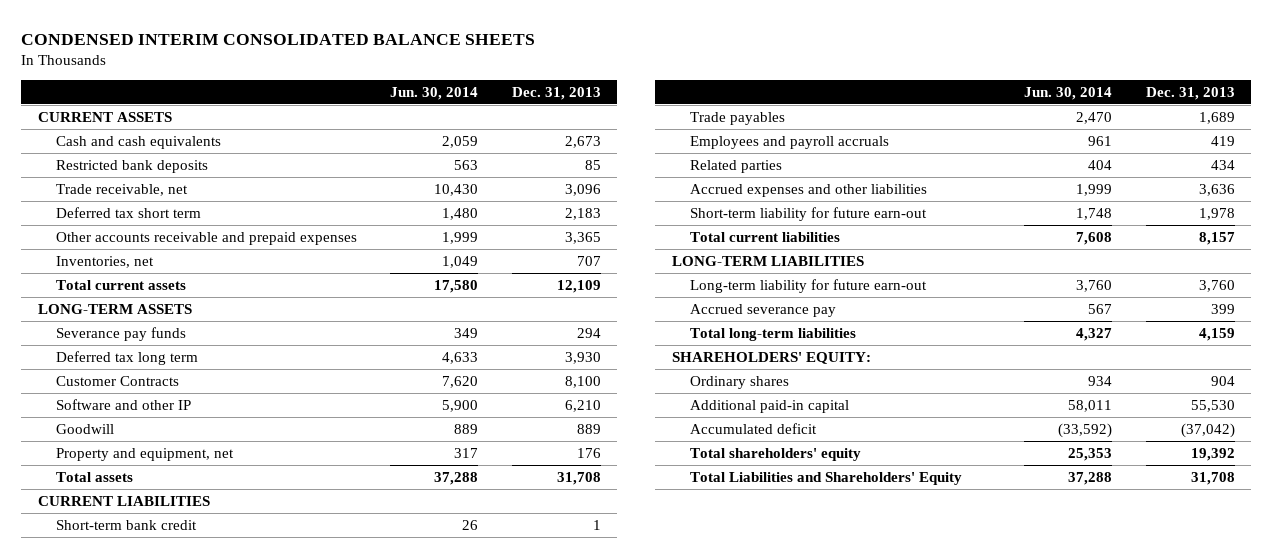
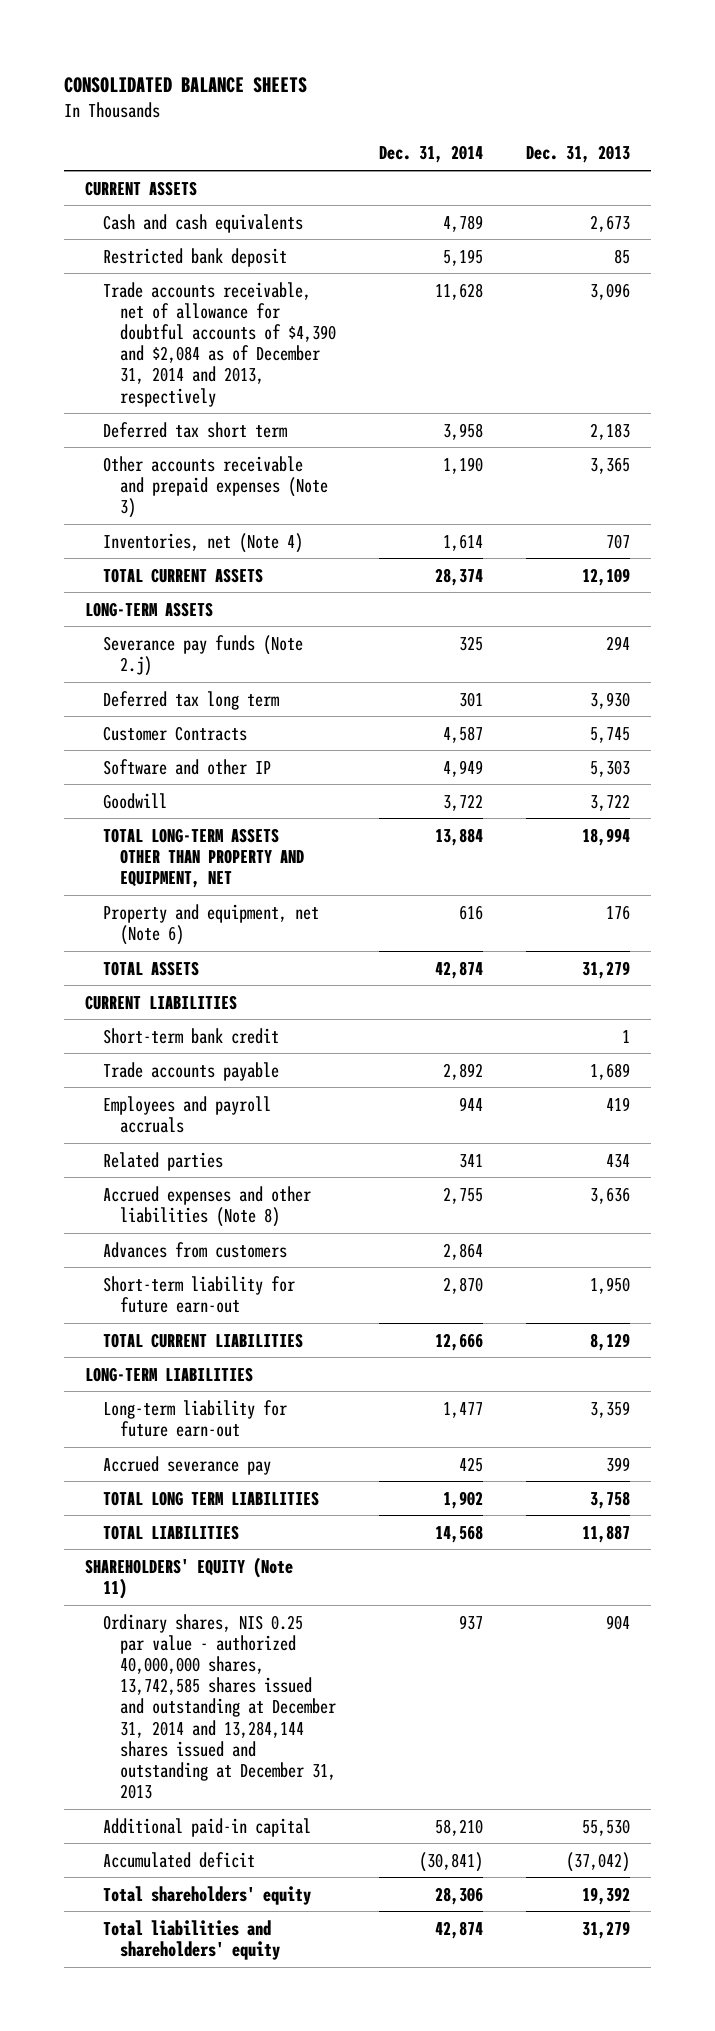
- CONDENSED INTERIM CONSOLIDATED BALANCE SHEETS
+ CONSOLIDATED BALANCE SHEETS
- | Jun. 30, 2014 | Dec. 31, 2013
+ | Dec. 31, 2014 | Dec. 31, 2013
- Restricted bank deposits | 563 | 85
- Trade receivable, net | 10,430 | 3,096
+ Restricted bank deposit | 5,195 | 85
+ Trade accounts receivable, net of allowance for doubtful accounts of $4,390 and $2,084 as of December 31, 2014 and 2013, respectively | 11,628 | 3,096
- Other accounts receivable and prepaid expenses | 1,999 | 3,365
- Inventories, net | 1,049 | 707
- Total current assets | 17,580 | 12,109
+ Other accounts receivable and prepaid expenses (Note 3) | 1,190 | 3,365
+ Inventories, net (Note 4) | 1,614 | 707
+ TOTAL CURRENT ASSETS | 28,374 | 12,109
- Severance pay funds | 349 | 294
+ Severance pay funds (Note 2.j) | 325 | 294
- Customer Contracts | 7,620 | 8,100
- Software and other IP | 5,900 | 6,210
- Goodwill | 889 | 889
- Property and equipment, net | 317 | 176
- Total assets | 37,288 | 31,708
+ Customer Contracts | 4,587 | 5,745
+ Software and other IP | 4,949 | 5,303
+ Goodwill | 3,722 | 3,722
+ TOTAL LONG-TERM ASSETS OTHER THAN PROPERTY AND EQUIPMENT, NET | 13,884 | 18,994
+ Property and equipment, net (Note 6) | 616 | 176
+ TOTAL ASSETS | 42,874 | 31,279
- Trade payables | 2,470 | 1,689
+ Trade accounts payable | 2,892 | 1,689
- Accrued expenses and other liabilities | 1,999 | 3,636
- Short-term liability for future earn-out | 1,748 | 1,978
- Total current liabilities | 7,608 | 8,157
+ Accrued expenses and other liabilities (Note 8) | 2,755 | 3,636
+ Advances from customers | 2,864 |
+ Short-term liability for future earn-out | 2,870 | 1,950
+ TOTAL CURRENT LIABILITIES | 12,666 | 8,129
- Long-term liability for future earn-out | 3,760 | 3,760
+ Long-term liability for future earn-out | 1,477 | 3,359
- Total long-term liabilities | 4,327 | 4,159
- SHAREHOLDERS' EQUITY:
- Ordinary shares | 934 | 904
+ TOTAL LONG TERM LIABILITIES | 1,902 | 3,758
+ TOTAL LIABILITIES | 14,568 | 11,887
+ SHAREHOLDERS' EQUITY (Note 11)
+ Ordinary shares, NIS 0.25 par value - authorized 40,000,000 shares, 13,742,585 shares issued and outstanding at December 31, 2014 and 13,284,144 shares issued and outstanding at December 31, 2013 | 937 | 904
- Total Liabilities and Shareholders' Equity | 37,288 | 31,708
+ Total liabilities and shareholders' equity | 42,874 | 31,279

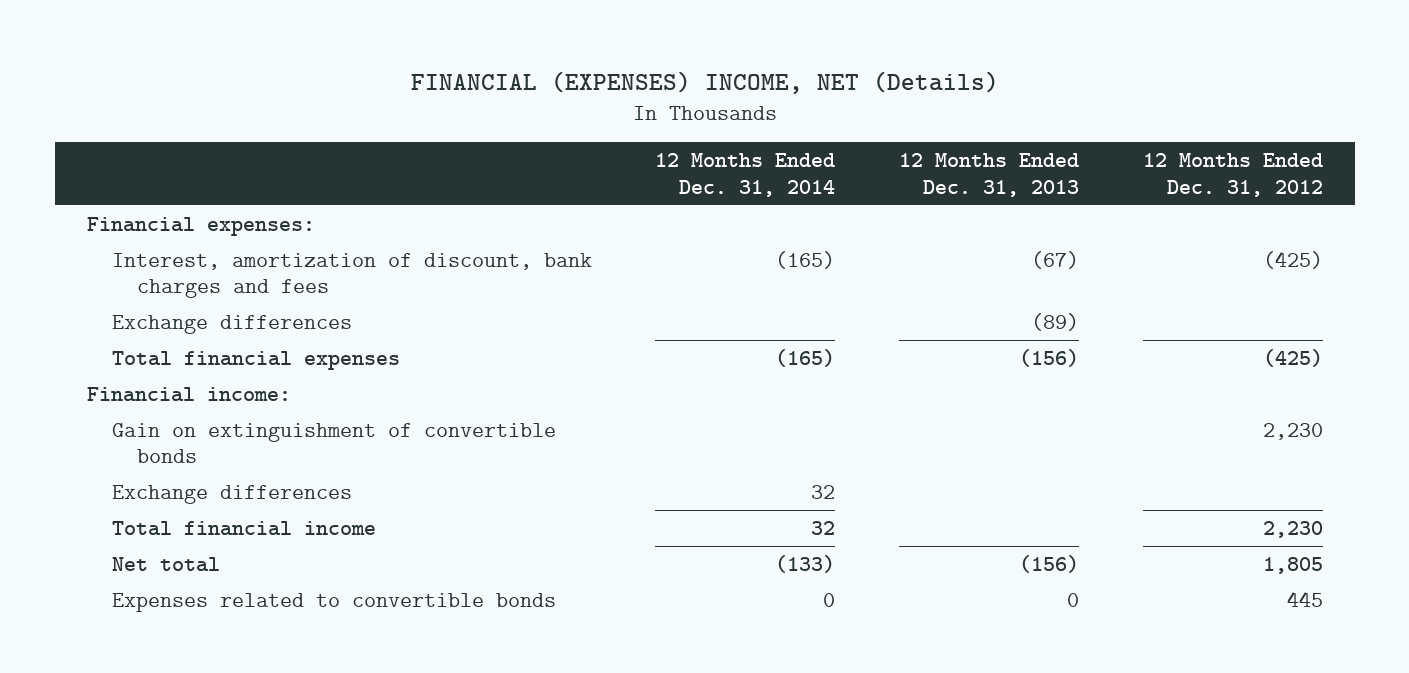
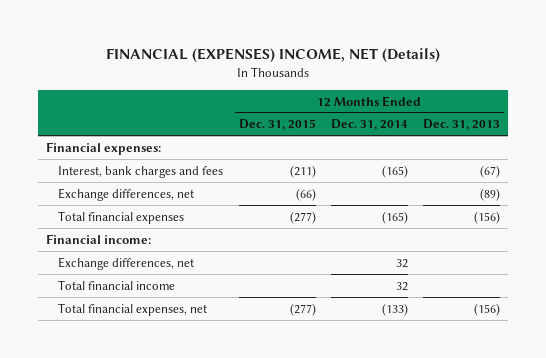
- | 12 Months Ended Dec. 31, 2014 | 12 Months Ended Dec. 31, 2013 | 12 Months Ended Dec. 31, 2012
+ | 12 Months Ended Dec. 31, 2015 | 12 Months Ended Dec. 31, 2014 | 12 Months Ended Dec. 31, 2013
- Interest, amortization of discount, bank charges and fees | (165) | (67) | (425)
- Exchange differences | | (89) |
+ Interest, bank charges and fees | (211) | (165) | (67)
+ Exchange differences, net | (66) | | (89)
- Gain on extinguishment of convertible bonds | | | 2,230
- Exchange differences | 32 | |
+ Exchange differences, net | | 32 |
- Net total | (133) | (156) | 1,805
- Expenses related to convertible bonds | 0 | 0 | 445
+ Total financial expenses, net | (277) | (133) | (156)

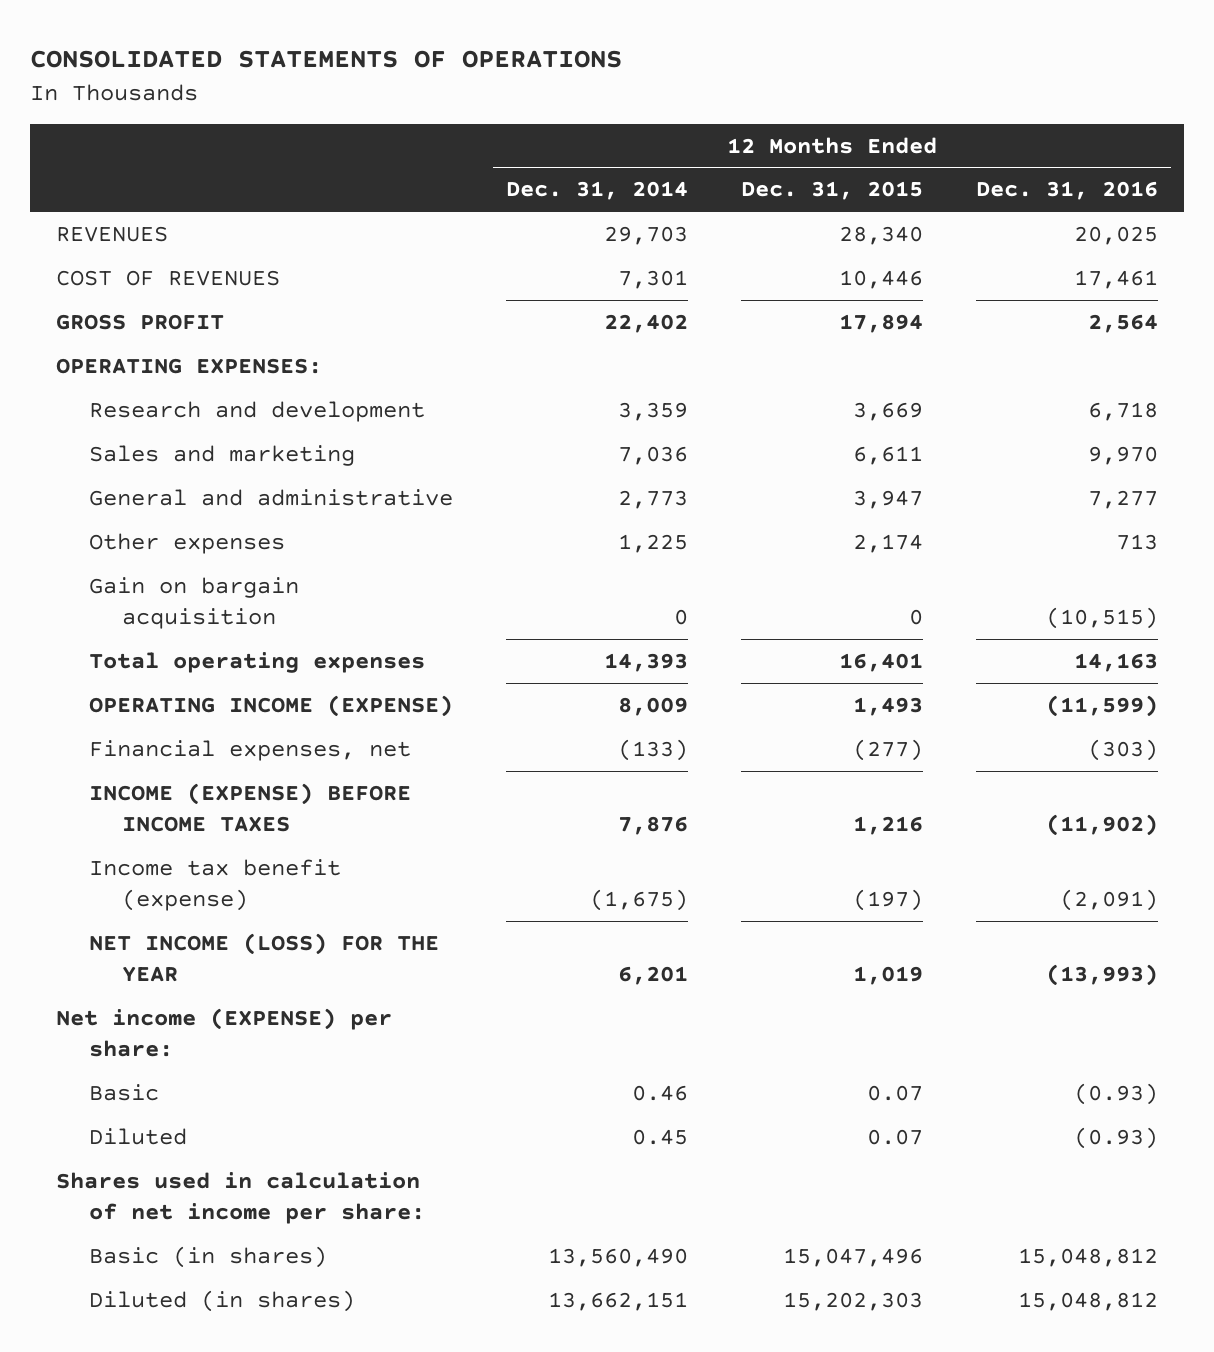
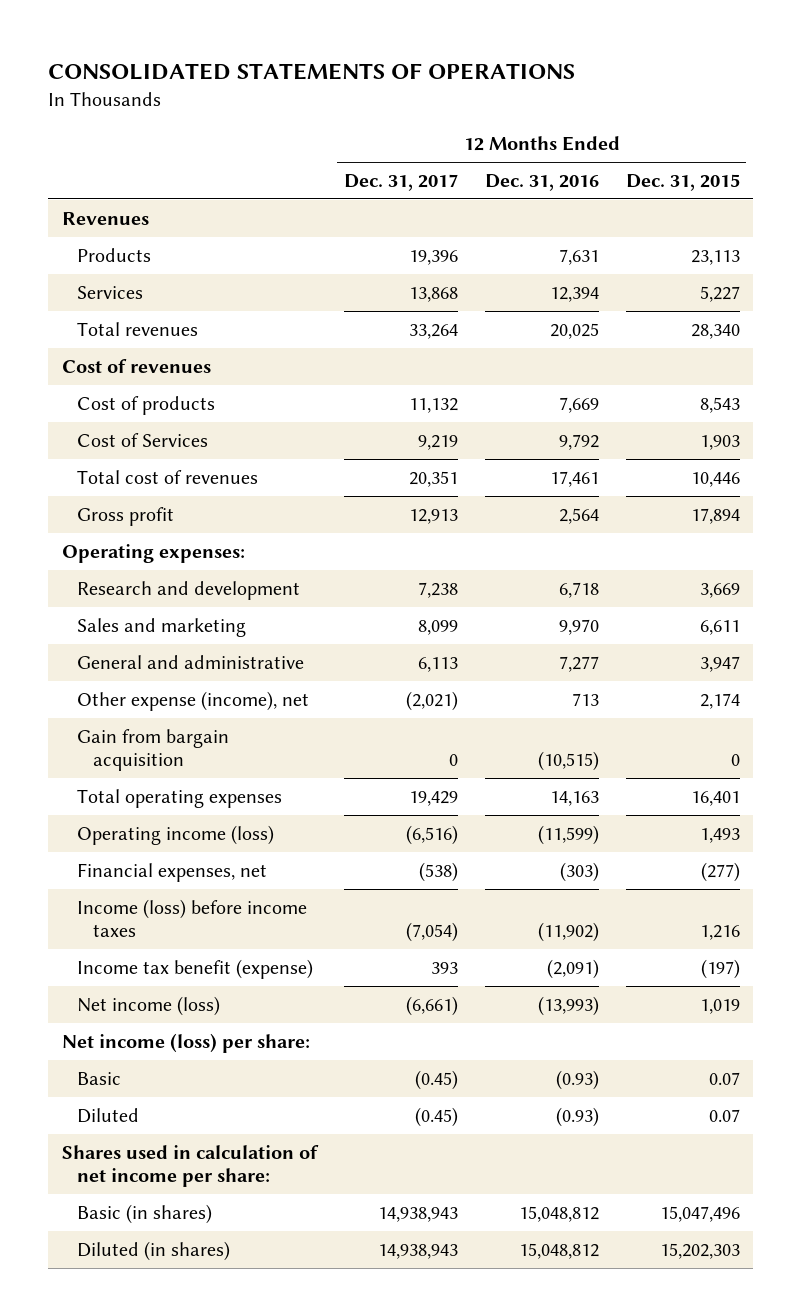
- | 12 Months Ended Dec. 31, 2014 | 12 Months Ended Dec. 31, 2015 | 12 Months Ended Dec. 31, 2016
+ | 12 Months Ended Dec. 31, 2017 | 12 Months Ended Dec. 31, 2016 | 12 Months Ended Dec. 31, 2015
- REVENUES | 29,703 | 28,340 | 20,025
- COST OF REVENUES | 7,301 | 10,446 | 17,461
- GROSS PROFIT | 22,402 | 17,894 | 2,564
- OPERATING EXPENSES:
+ Revenues
+ Products | 19,396 | 7,631 | 23,113
+ Services | 13,868 | 12,394 | 5,227
+ Total revenues | 33,264 | 20,025 | 28,340
+ Cost of revenues
+ Cost of products | 11,132 | 7,669 | 8,543
+ Cost of Services | 9,219 | 9,792 | 1,903
+ Total cost of revenues | 20,351 | 17,461 | 10,446
+ Gross profit | 12,913 | 2,564 | 17,894
+ Operating expenses:
- Other expenses | 1,225 | 2,174 | 713
- Gain on bargain acquisition | 0 | 0 | (10,515)
+ Other expense (income), net | (2,021) | 713 | 2,174
+ Gain from bargain acquisition | 0 | (10,515) | 0
- OPERATING INCOME (EXPENSE) | 8,009 | 1,493 | (11,599)
+ Operating income (loss) | (6,516) | (11,599) | 1,493
- INCOME (EXPENSE) BEFORE INCOME TAXES | 7,876 | 1,216 | (11,902)
+ Income (loss) before income taxes | (7,054) | (11,902) | 1,216
- NET INCOME (LOSS) FOR THE YEAR | 6,201 | 1,019 | (13,993)
- Net income (EXPENSE) per share:
+ Net income (loss) | (6,661) | (13,993) | 1,019
+ Net income (loss) per share:

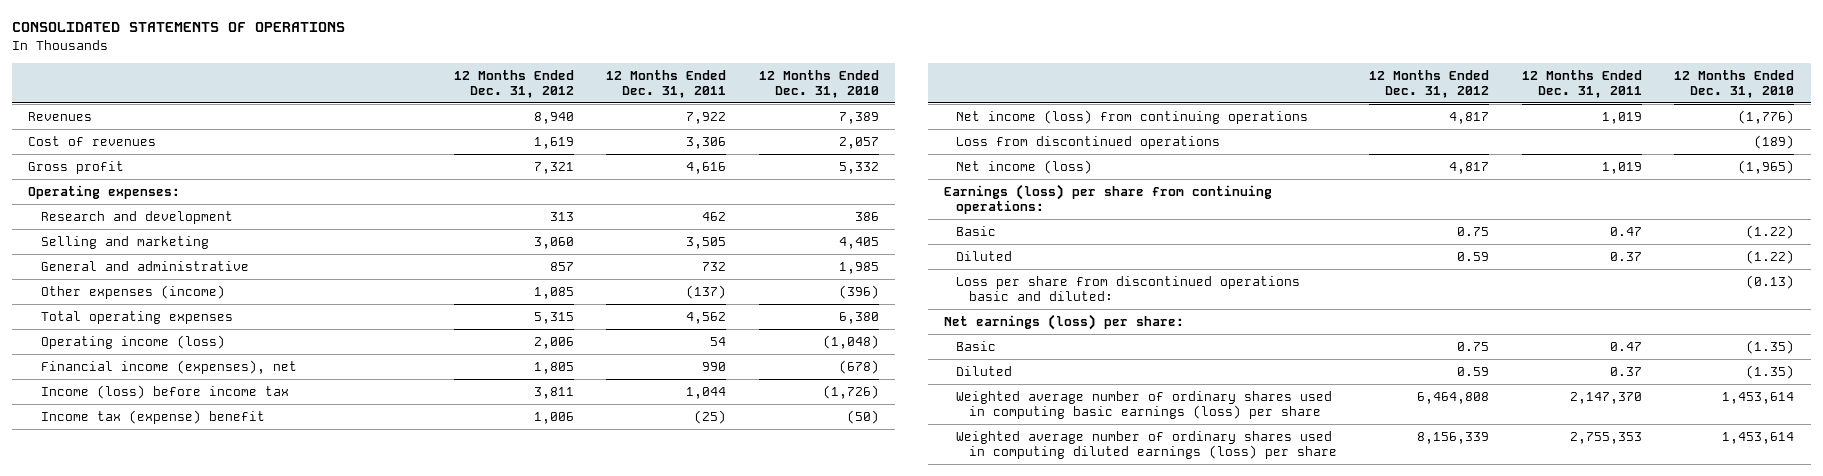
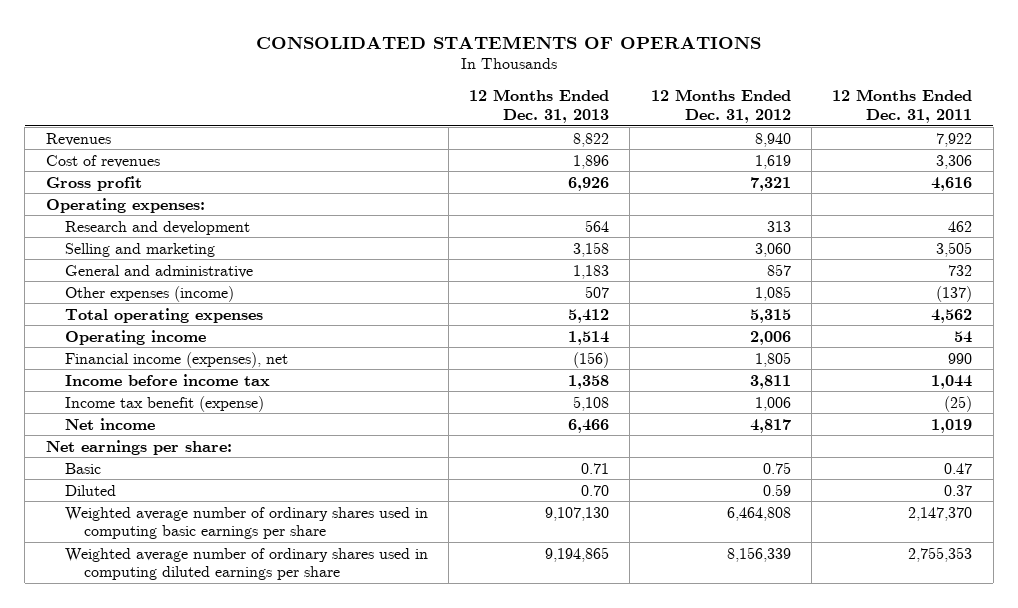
- | 12 Months Ended Dec. 31, 2012 | 12 Months Ended Dec. 31, 2011 | 12 Months Ended Dec. 31, 2010
+ | 12 Months Ended Dec. 31, 2013 | 12 Months Ended Dec. 31, 2012 | 12 Months Ended Dec. 31, 2011
- Operating income (loss) | 2,006 | 54 | (1,048)
+ Operating income | 1,514 | 2,006 | 54
- Income (loss) before income tax | 3,811 | 1,044 | (1,726)
- Income tax (expense) benefit | 1,006 | (25) | (50)
- Net income (loss) from continuing operations | 4,817 | 1,019 | (1,776)
- Loss from discontinued operations | | | (189)
- Net income (loss) | 4,817 | 1,019 | (1,965)
- Earnings (loss) per share from continuing operations:
- Basic | 0.75 | 0.47 | (1.22)
- Diluted | 0.59 | 0.37 | (1.22)
- Loss per share from discontinued operations basic and diluted: | | | (0.13)
- Net earnings (loss) per share:
+ Income before income tax | 1,358 | 3,811 | 1,044
+ Income tax benefit (expense) | 5,108 | 1,006 | (25)
+ Net income | 6,466 | 4,817 | 1,019
+ Net earnings per share:
- Weighted average number of ordinary shares used in computing basic earnings (loss) per share | 6,464,808 | 2,147,370 | 1,453,614
- Weighted average number of ordinary shares used in computing diluted earnings (loss) per share | 8,156,339 | 2,755,353 | 1,453,614
+ Weighted average number of ordinary shares used in computing basic earnings per share | 9,107,130 | 6,464,808 | 2,147,370
+ Weighted average number of ordinary shares used in computing diluted earnings per share | 9,194,865 | 8,156,339 | 2,755,353

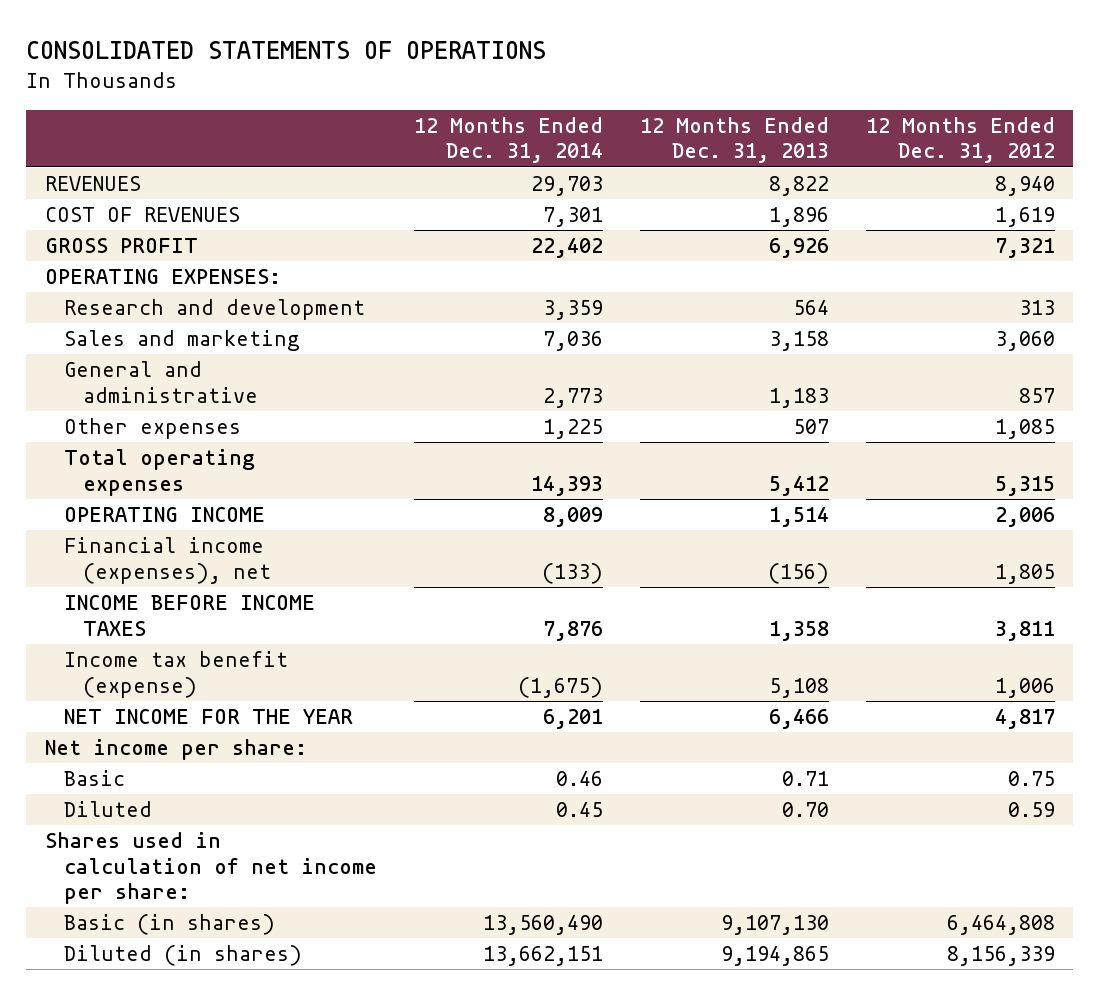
- | 12 Months Ended Dec. 31, 2013 | 12 Months Ended Dec. 31, 2012 | 12 Months Ended Dec. 31, 2011
+ | 12 Months Ended Dec. 31, 2014 | 12 Months Ended Dec. 31, 2013 | 12 Months Ended Dec. 31, 2012
- Revenues | 8,822 | 8,940 | 7,922
- Cost of revenues | 1,896 | 1,619 | 3,306
- Gross profit | 6,926 | 7,321 | 4,616
- Operating expenses:
+ REVENUES | 29,703 | 8,822 | 8,940
+ COST OF REVENUES | 7,301 | 1,896 | 1,619
+ GROSS PROFIT | 22,402 | 6,926 | 7,321
+ OPERATING EXPENSES:
- Selling and marketing | 3,158 | 3,060 | 3,505
+ Sales and marketing | 7,036 | 3,158 | 3,060
- Other expenses (income) | 507 | 1,085 | (137)
+ Other expenses | 1,225 | 507 | 1,085
- Operating income | 1,514 | 2,006 | 54
+ OPERATING INCOME | 8,009 | 1,514 | 2,006
- Income before income tax | 1,358 | 3,811 | 1,044
+ INCOME BEFORE INCOME TAXES | 7,876 | 1,358 | 3,811
- Net income | 6,466 | 4,817 | 1,019
- Net earnings per share:
+ NET INCOME FOR THE YEAR | 6,201 | 6,466 | 4,817
+ Net income per share:
- Weighted average number of ordinary shares used in computing basic earnings per share | 9,107,130 | 6,464,808 | 2,147,370
- Weighted average number of ordinary shares used in computing diluted earnings per share | 9,194,865 | 8,156,339 | 2,755,353
+ Shares used in calculation of net income per share:
+ Basic (in shares) | 13,560,490 | 9,107,130 | 6,464,808
+ Diluted (in shares) | 13,662,151 | 9,194,865 | 8,156,339

